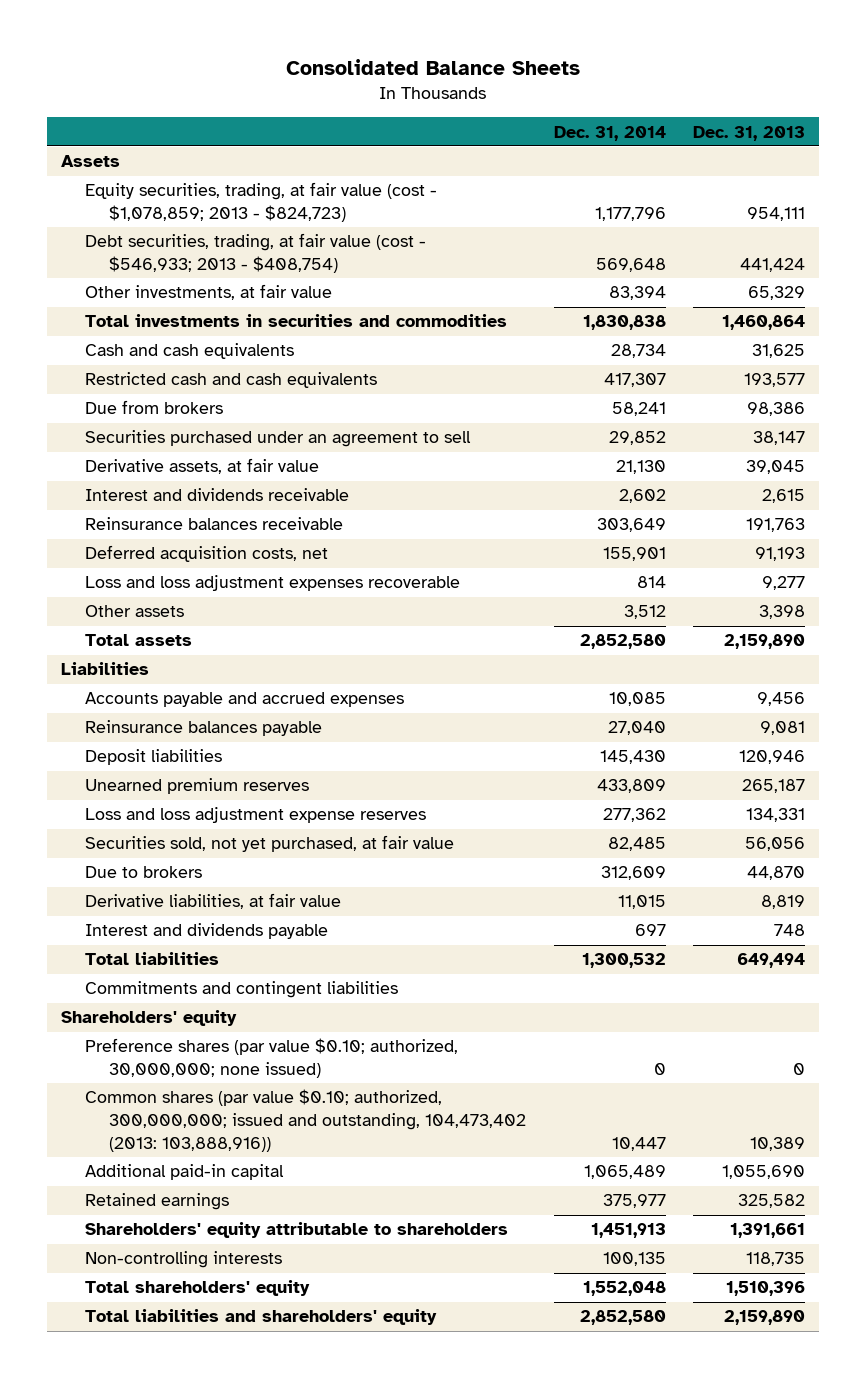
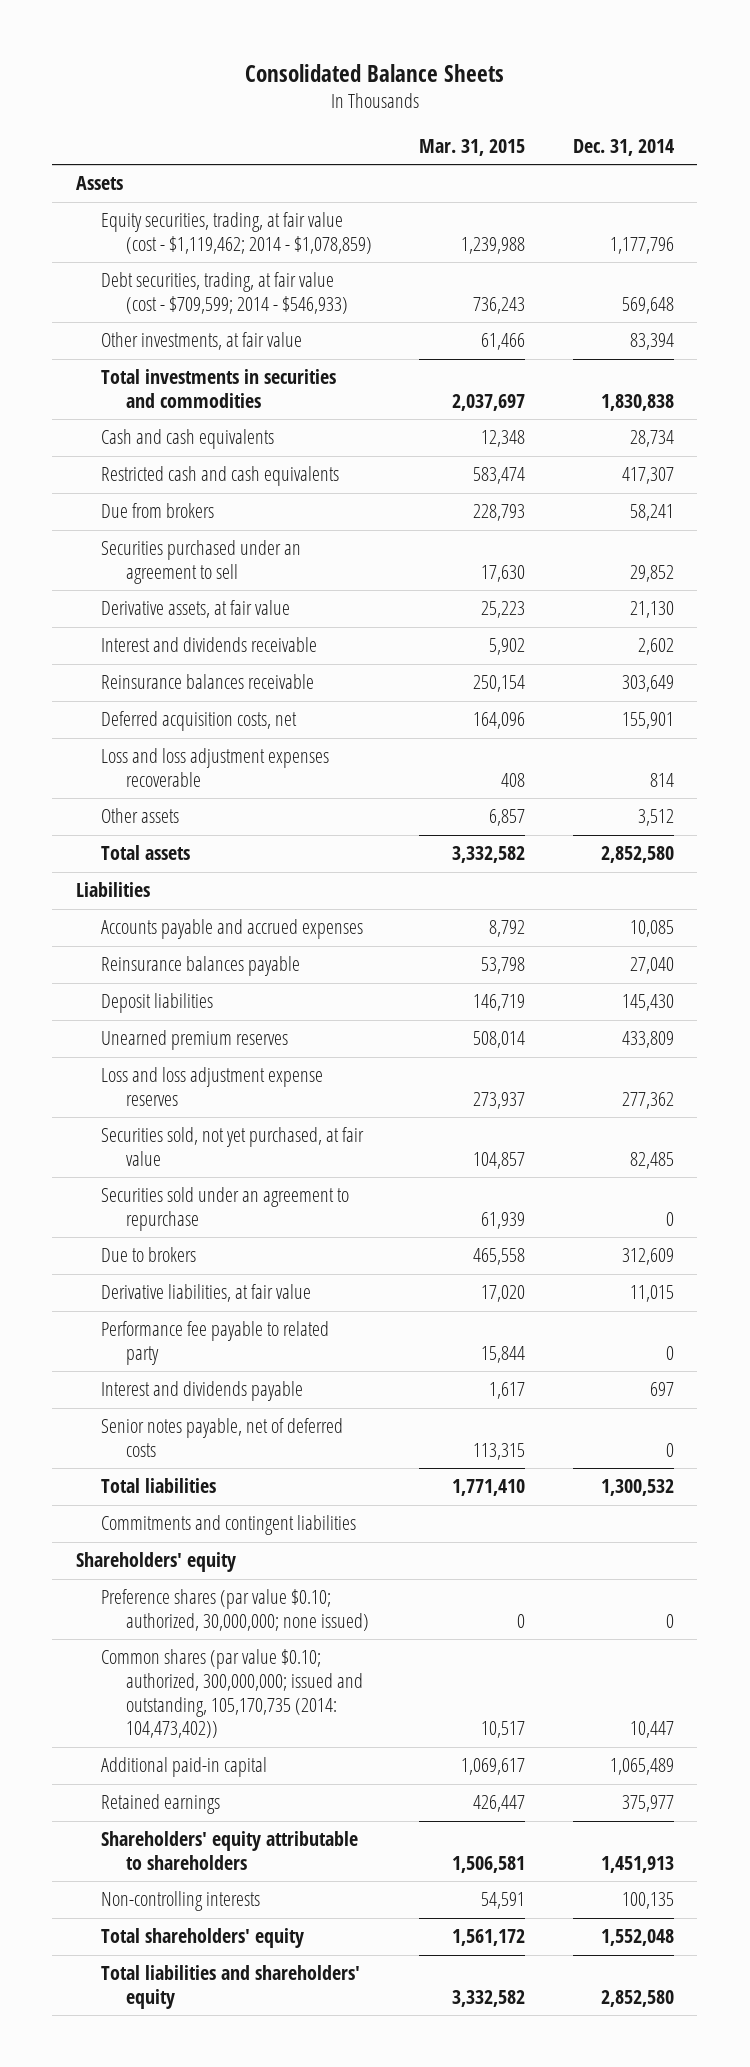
- | Dec. 31, 2014 | Dec. 31, 2013
+ | Mar. 31, 2015 | Dec. 31, 2014
- Equity securities, trading, at fair value (cost - $1,078,859; 2013 - $824,723) | 1,177,796 | 954,111
- Debt securities, trading, at fair value (cost - $546,933; 2013 - $408,754) | 569,648 | 441,424
+ Equity securities, trading, at fair value (cost - $1,119,462; 2014 - $1,078,859) | 1,239,988 | 1,177,796
+ Debt securities, trading, at fair value (cost - $709,599; 2014 - $546,933) | 736,243 | 569,648
+ Securities sold under an agreement to repurchase | 61,939 | 0
+ Performance fee payable to related party | 15,844 | 0
+ Senior notes payable, net of deferred costs | 113,315 | 0
- Common shares (par value $0.10; authorized, 300,000,000; issued and outstanding, 104,473,402 (2013: 103,888,916)) | 10,447 | 10,389
+ Common shares (par value $0.10; authorized, 300,000,000; issued and outstanding, 105,170,735 (2014: 104,473,402)) | 10,517 | 10,447

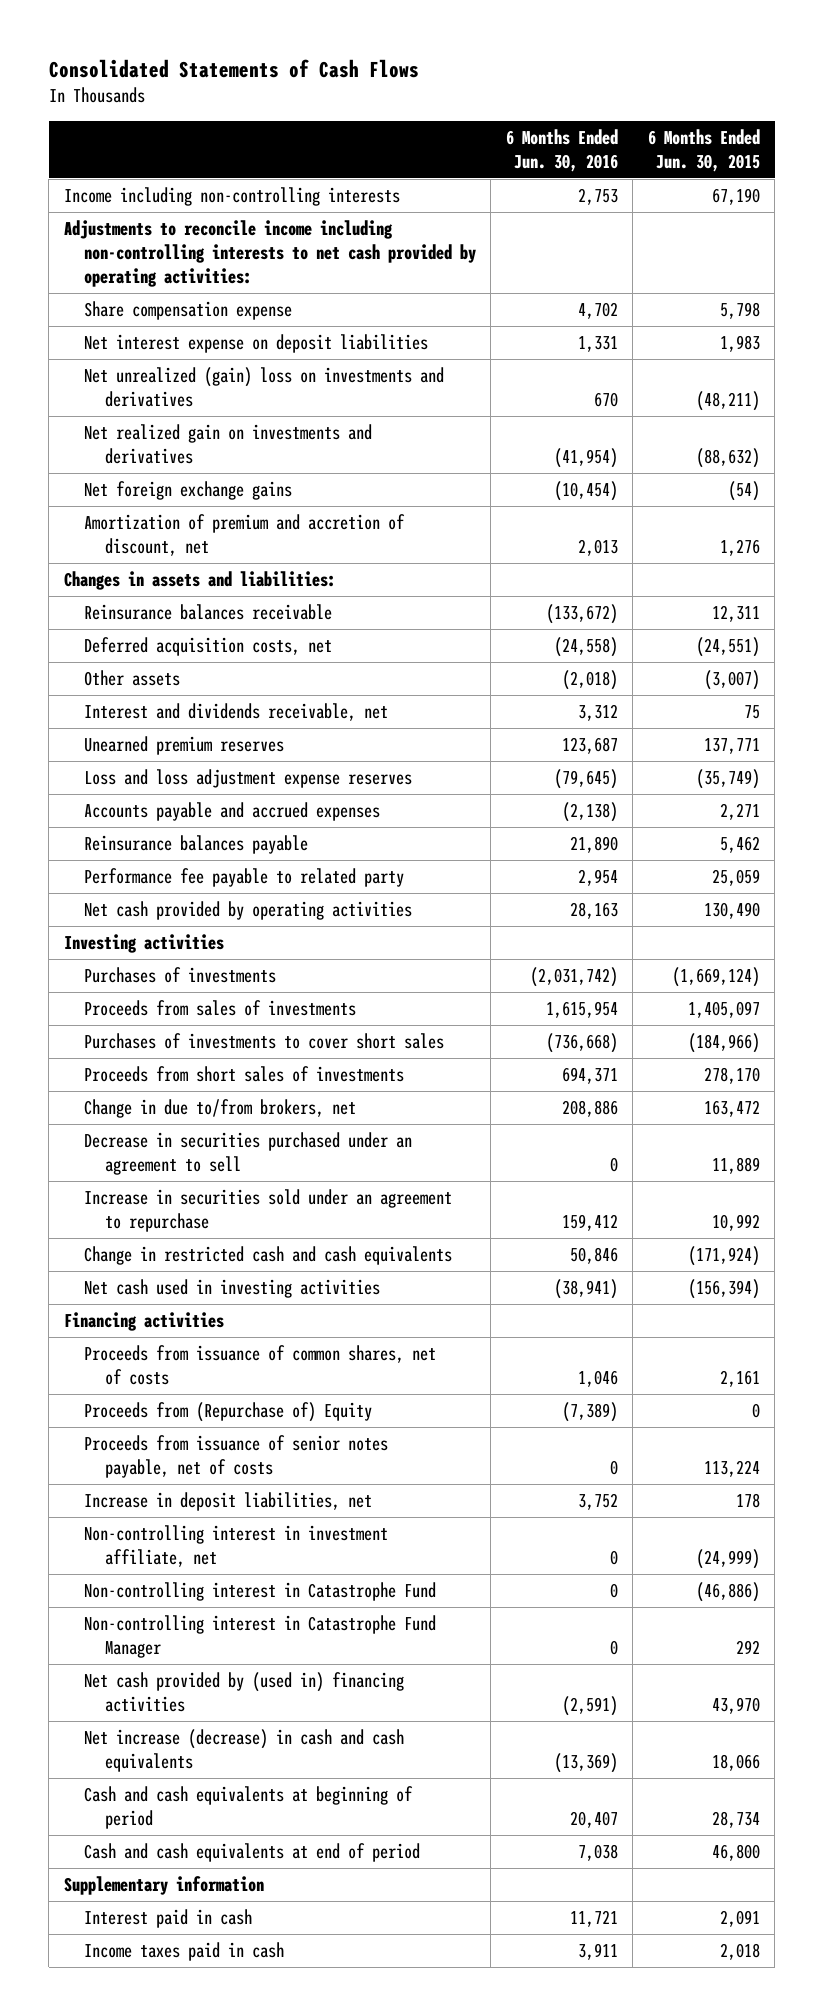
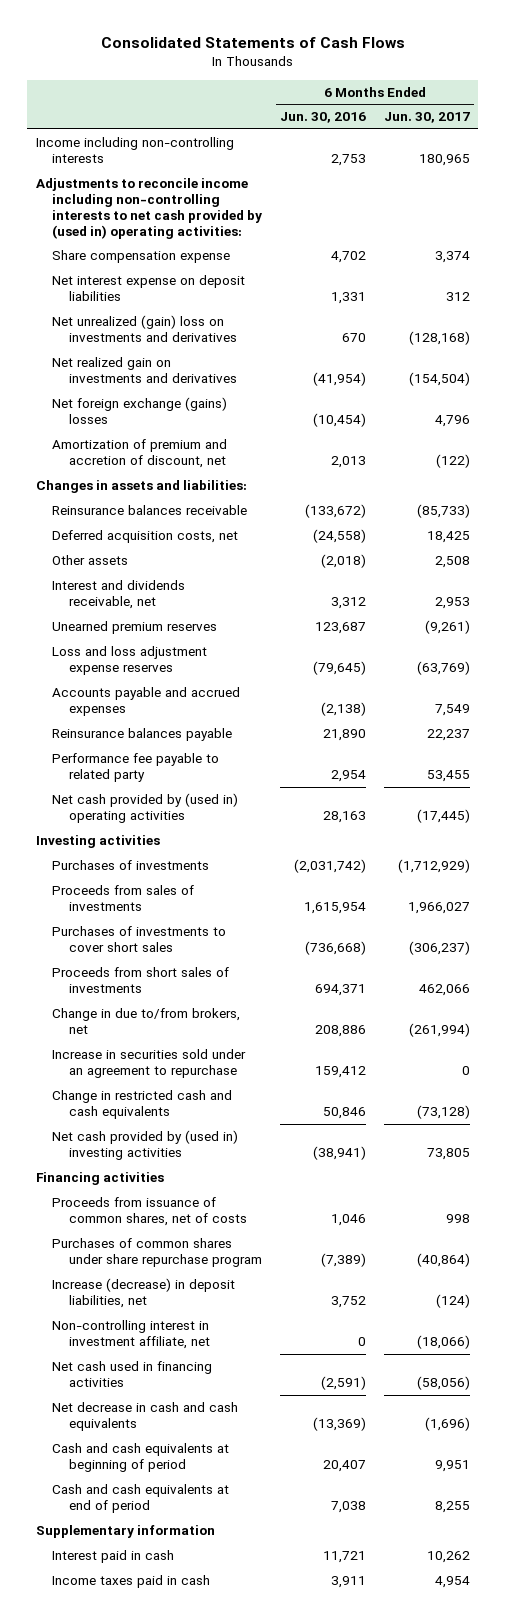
- | 6 Months Ended Jun. 30, 2016 | 6 Months Ended Jun. 30, 2015
+ | 6 Months Ended Jun. 30, 2016 | 6 Months Ended Jun. 30, 2017
- Adjustments to reconcile income including non-controlling interests to net cash provided by operating activities:
+ Adjustments to reconcile income including non-controlling interests to net cash provided by (used in) operating activities:
- Net foreign exchange gains | (10,454) | (54)
+ Net foreign exchange (gains) losses | (10,454) | 4,796
- Net cash provided by operating activities | 28,163 | 130,490
+ Net cash provided by (used in) operating activities | 28,163 | (17,445)
- Decrease in securities purchased under an agreement to sell | 0 | 11,889
- Net cash used in investing activities | (38,941) | (156,394)
+ Net cash provided by (used in) investing activities | (38,941) | 73,805
- Proceeds from (Repurchase of) Equity | (7,389) | 0
- Proceeds from issuance of senior notes payable, net of costs | 0 | 113,224
- Increase in deposit liabilities, net | 3,752 | 178
+ Purchases of common shares under share repurchase program | (7,389) | (40,864)
+ Increase (decrease) in deposit liabilities, net | 3,752 | (124)
- Non-controlling interest in Catastrophe Fund | 0 | (46,886)
- Non-controlling interest in Catastrophe Fund Manager | 0 | 292
- Net cash provided by (used in) financing activities | (2,591) | 43,970
- Net increase (decrease) in cash and cash equivalents | (13,369) | 18,066
+ Net cash used in financing activities | (2,591) | (58,056)
+ Net decrease in cash and cash equivalents | (13,369) | (1,696)

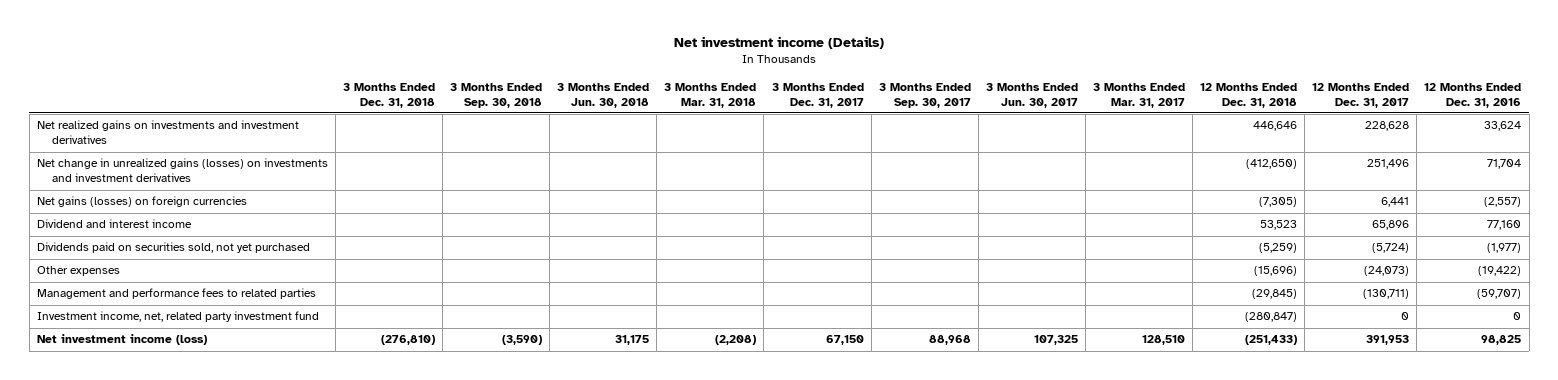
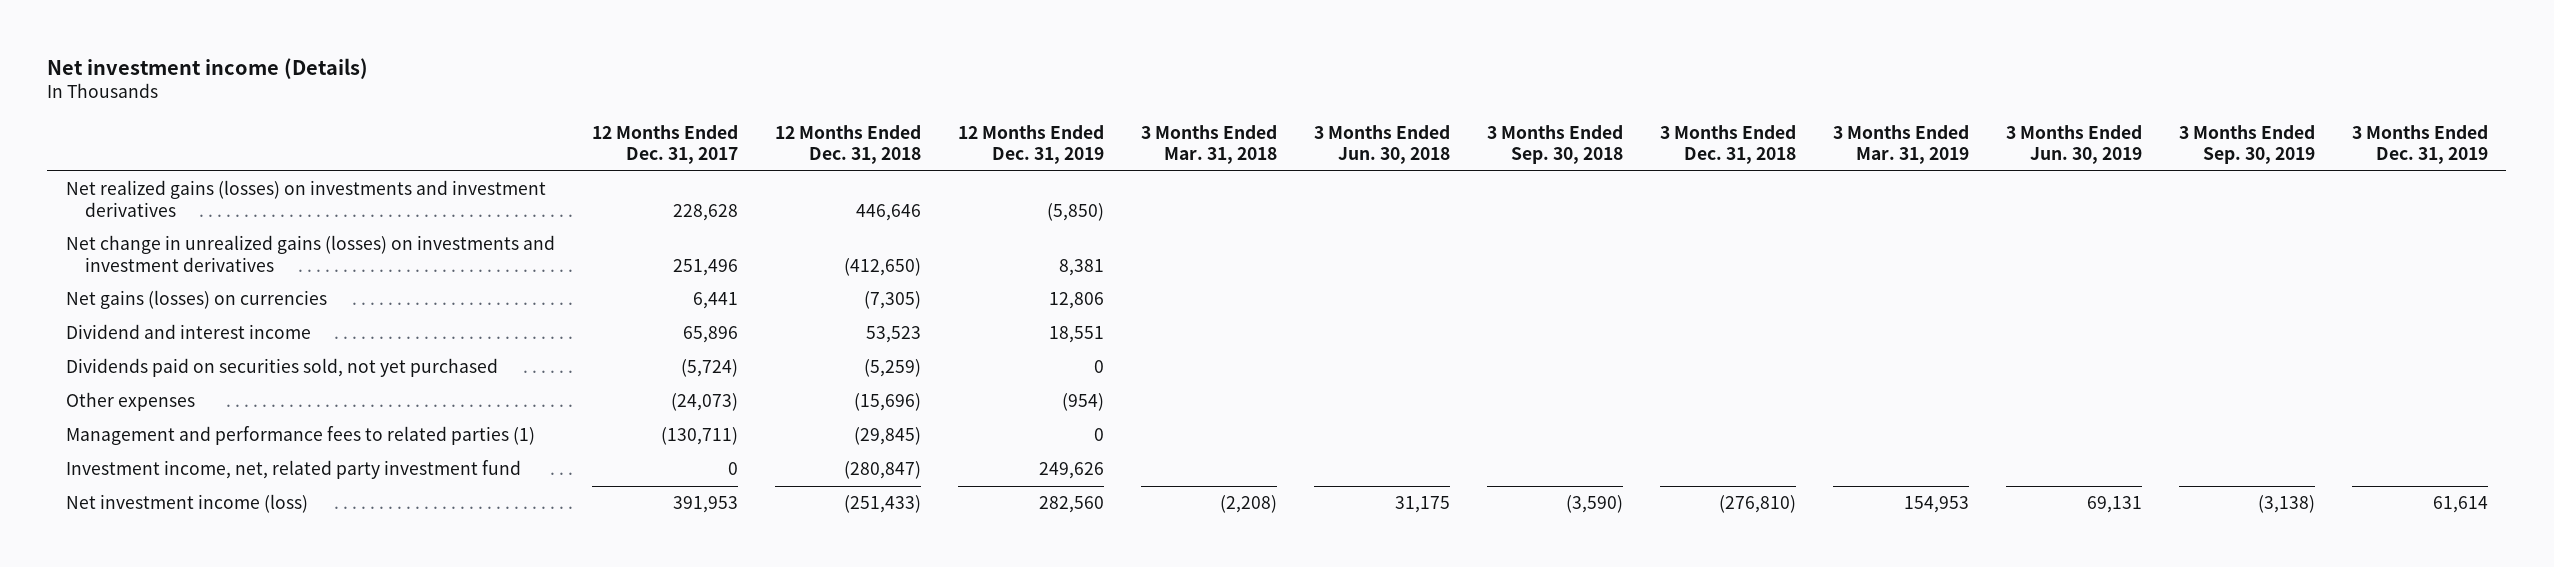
- | 3 Months Ended Dec. 31, 2018 | 3 Months Ended Sep. 30, 2018 | 3 Months Ended Jun. 30, 2018 | 3 Months Ended Mar. 31, 2018 | 3 Months Ended Dec. 31, 2017 | 3 Months Ended Sep. 30, 2017 | 3 Months Ended Jun. 30, 2017 | 3 Months Ended Mar. 31, 2017 | 12 Months Ended Dec. 31, 2018 | 12 Months Ended Dec. 31, 2017 | 12 Months Ended Dec. 31, 2016
+ | 12 Months Ended Dec. 31, 2017 | 12 Months Ended Dec. 31, 2018 | 12 Months Ended Dec. 31, 2019 | 3 Months Ended Mar. 31, 2018 | 3 Months Ended Jun. 30, 2018 | 3 Months Ended Sep. 30, 2018 | 3 Months Ended Dec. 31, 2018 | 3 Months Ended Mar. 31, 2019 | 3 Months Ended Jun. 30, 2019 | 3 Months Ended Sep. 30, 2019 | 3 Months Ended Dec. 31, 2019
- Net realized gains on investments and investment derivatives | | | | | | | | | 446,646 | 228,628 | 33,624
+ Net realized gains (losses) on investments and investment derivatives | 228,628 | 446,646 | (5,850) | | | | | | | |
- Net gains (losses) on foreign currencies | | | | | | | | | (7,305) | 6,441 | (2,557)
+ Net gains (losses) on currencies | 6,441 | (7,305) | 12,806 | | | | | | | |
- Management and performance fees to related parties | | | | | | | | | (29,845) | (130,711) | (59,707)
+ Management and performance fees to related parties (1) | (130,711) | (29,845) | 0 | | | | | | | |

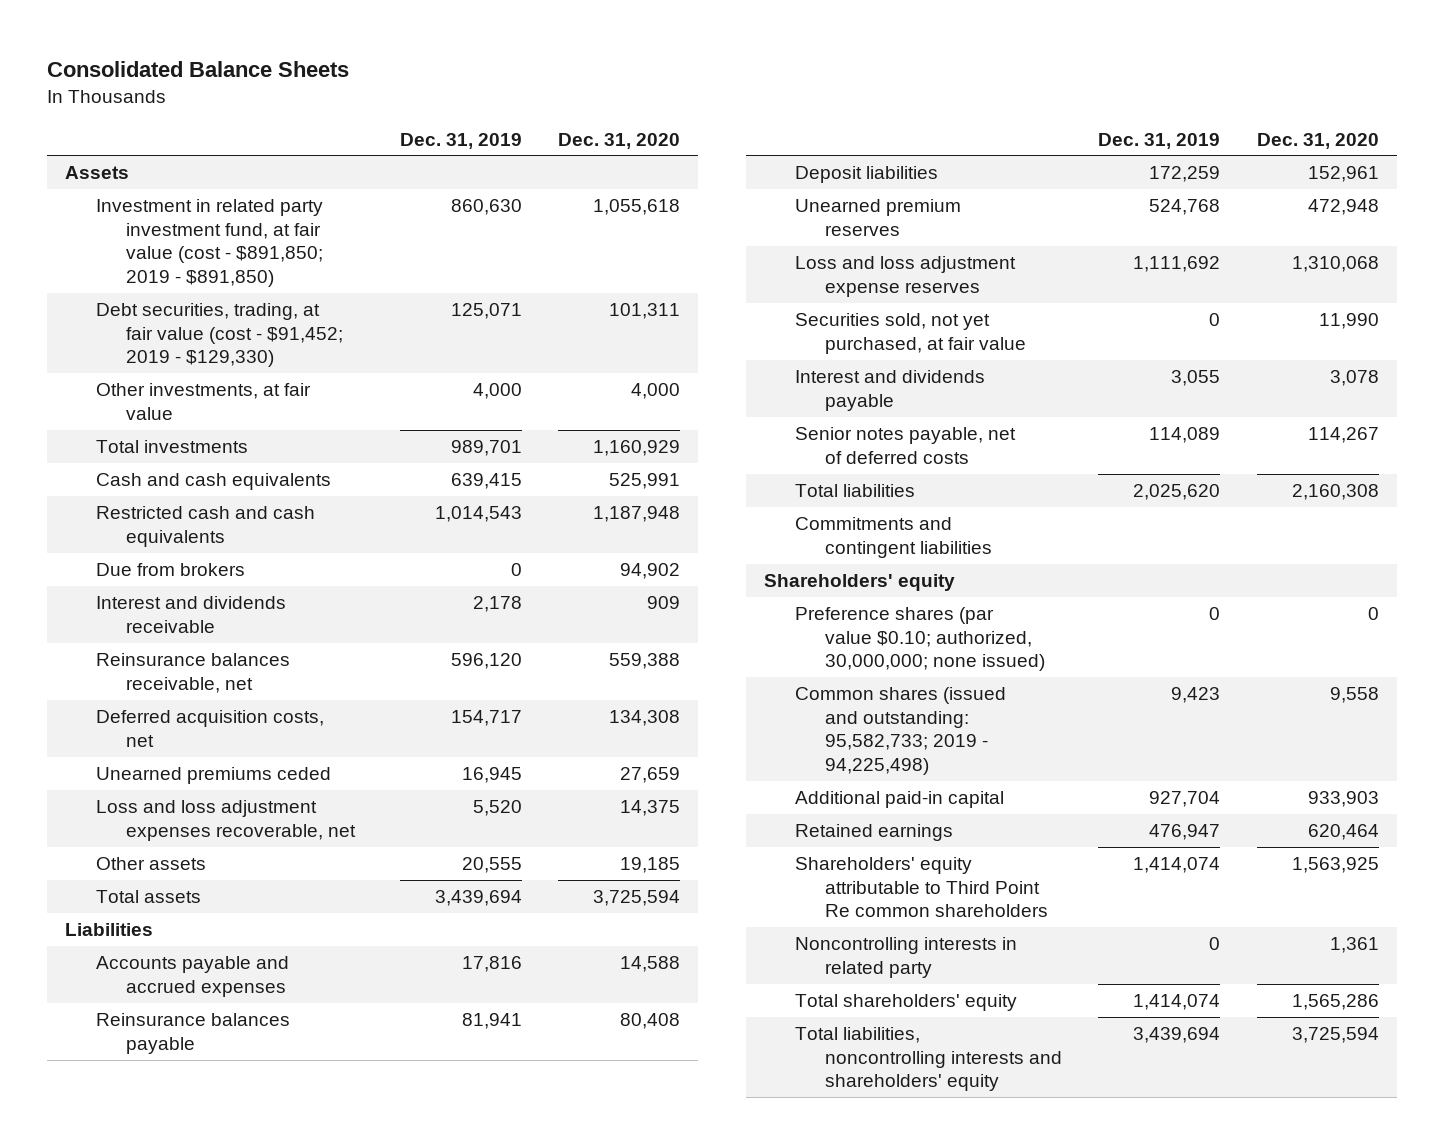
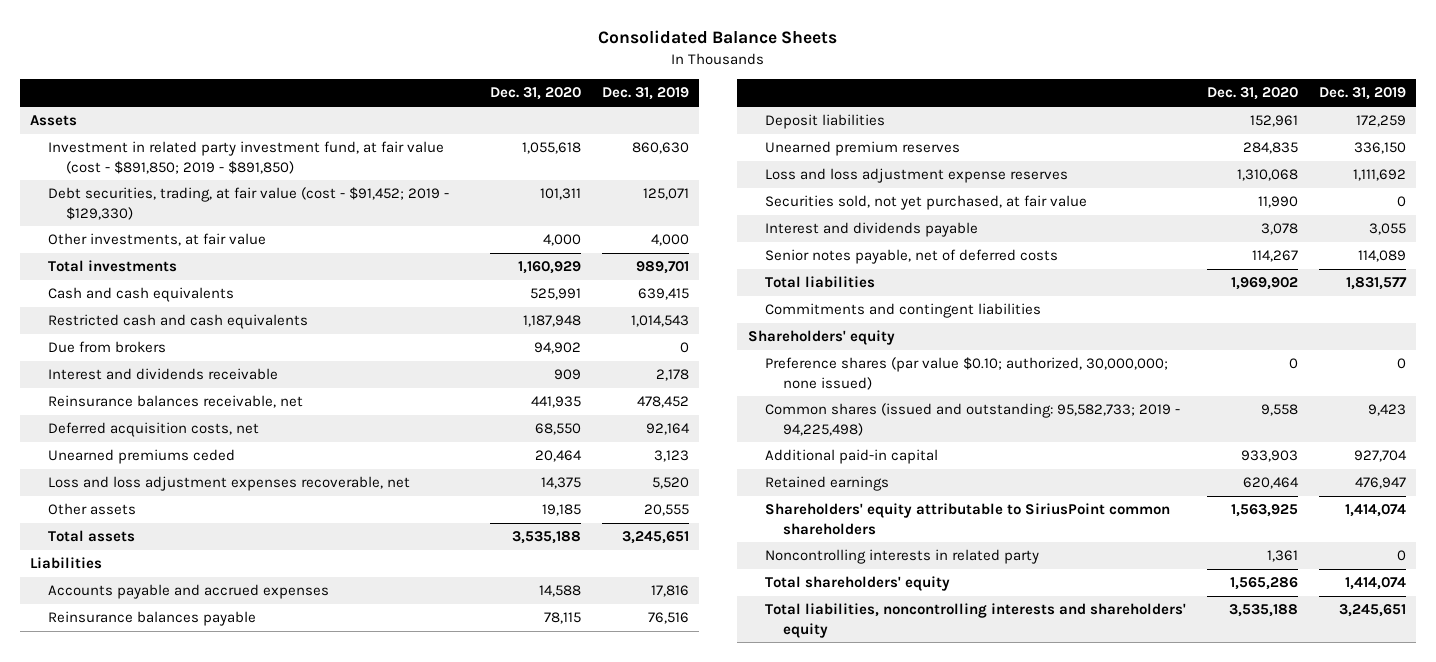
- | Dec. 31, 2019 | Dec. 31, 2020
+ | Dec. 31, 2020 | Dec. 31, 2019
- Reinsurance balances receivable, net | 596,120 | 559,388
- Deferred acquisition costs, net | 154,717 | 134,308
- Unearned premiums ceded | 16,945 | 27,659
+ Reinsurance balances receivable, net | 441,935 | 478,452
+ Deferred acquisition costs, net | 68,550 | 92,164
+ Unearned premiums ceded | 20,464 | 3,123
- Total assets | 3,439,694 | 3,725,594
+ Total assets | 3,535,188 | 3,245,651
- Reinsurance balances payable | 81,941 | 80,408
+ Reinsurance balances payable | 78,115 | 76,516
- Unearned premium reserves | 524,768 | 472,948
+ Unearned premium reserves | 284,835 | 336,150
- Total liabilities | 2,025,620 | 2,160,308
+ Total liabilities | 1,969,902 | 1,831,577
- Shareholders' equity attributable to Third Point Re common shareholders | 1,414,074 | 1,563,925
+ Shareholders' equity attributable to SiriusPoint common shareholders | 1,563,925 | 1,414,074
- Total liabilities, noncontrolling interests and shareholders' equity | 3,439,694 | 3,725,594
+ Total liabilities, noncontrolling interests and shareholders' equity | 3,535,188 | 3,245,651

